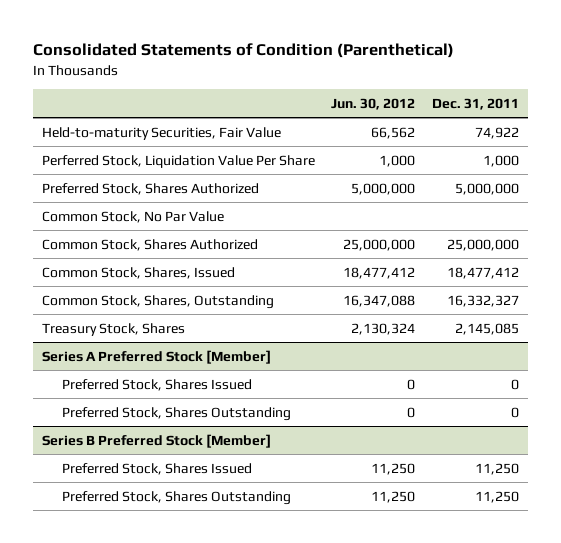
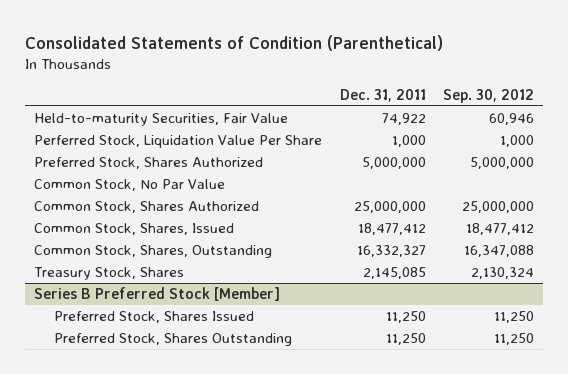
- | Jun. 30, 2012 | Dec. 31, 2011
+ | Dec. 31, 2011 | Sep. 30, 2012
- Series A Preferred Stock [Member]
- Preferred Stock, Shares Issued | 0 | 0
- Preferred Stock, Shares Outstanding | 0 | 0

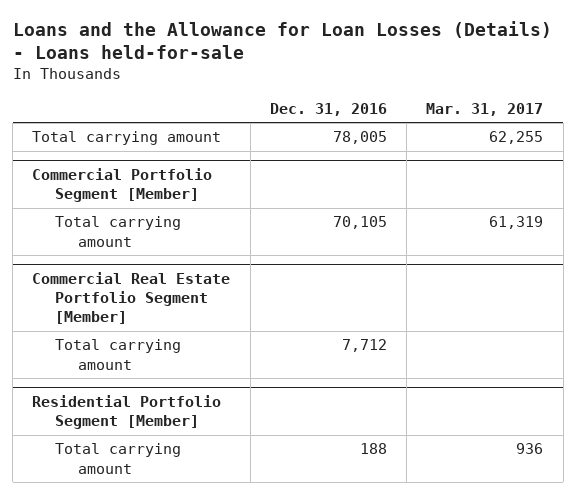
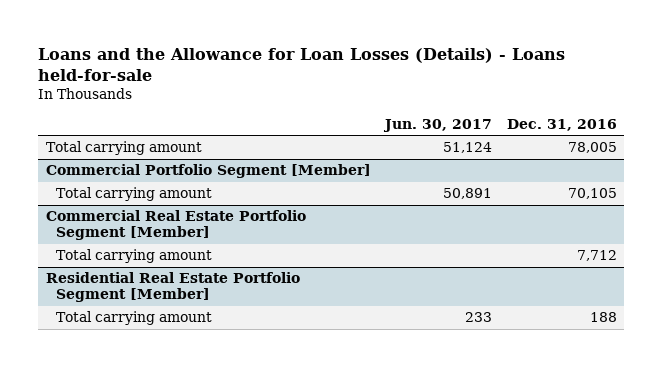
- | Dec. 31, 2016 | Mar. 31, 2017
+ | Jun. 30, 2017 | Dec. 31, 2016
- Residential Portfolio Segment [Member]
+ Residential Real Estate Portfolio Segment [Member]

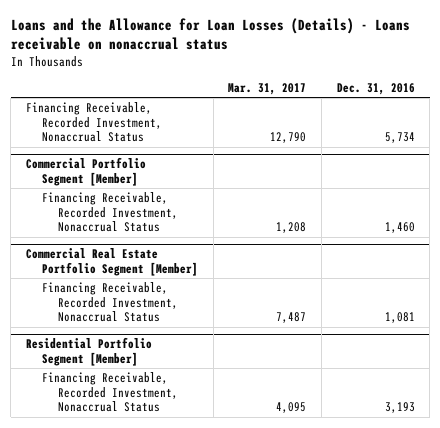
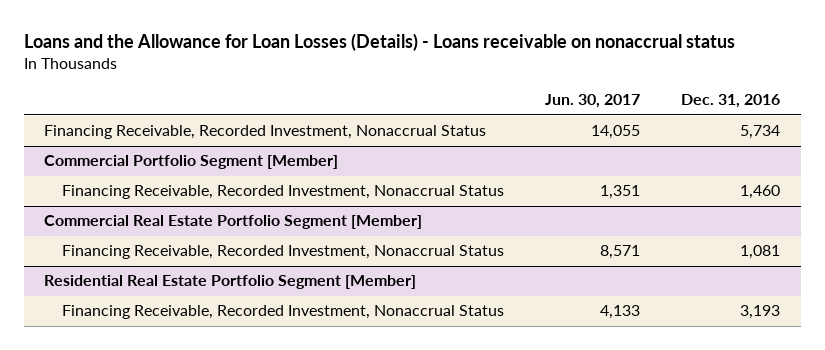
- | Mar. 31, 2017 | Dec. 31, 2016
+ | Jun. 30, 2017 | Dec. 31, 2016
- Residential Portfolio Segment [Member]
+ Residential Real Estate Portfolio Segment [Member]

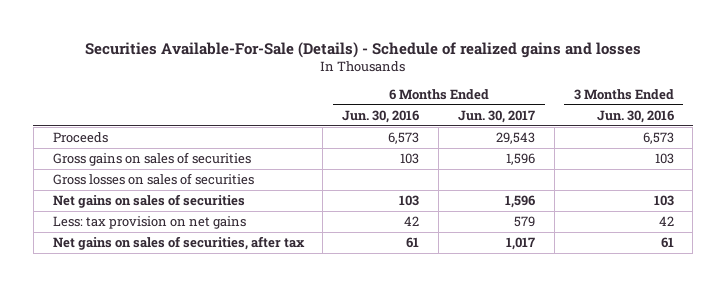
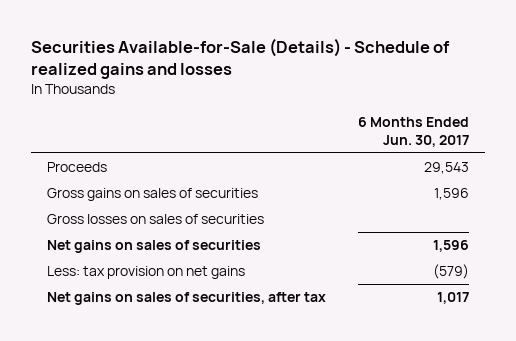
- Securities Available-For-Sale (Details) - Schedule of realized gains and losses
+ Securities Available-for-Sale (Details) - Schedule of realized gains and losses
- | 6 Months Ended Jun. 30, 2016 | 6 Months Ended Jun. 30, 2017 | 3 Months Ended Jun. 30, 2016
+ | 6 Months Ended Jun. 30, 2017
- Less: tax provision on net gains | 42 | 579 | 42
+ Less: tax provision on net gains | (579)

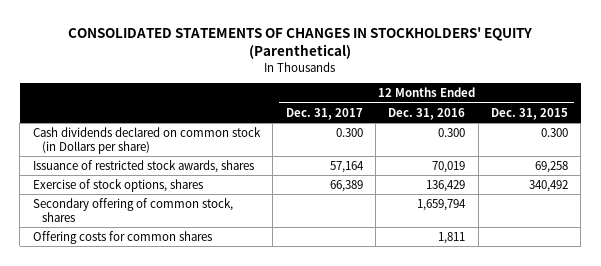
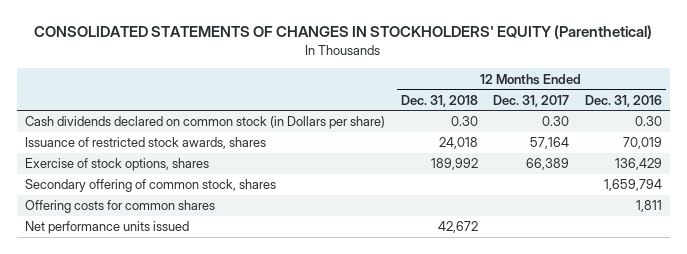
- | 12 Months Ended Dec. 31, 2017 | 12 Months Ended Dec. 31, 2016 | 12 Months Ended Dec. 31, 2015
+ | 12 Months Ended Dec. 31, 2018 | 12 Months Ended Dec. 31, 2017 | 12 Months Ended Dec. 31, 2016
- Cash dividends declared on common stock (in Dollars per share) | 0.300 | 0.300 | 0.300
+ Cash dividends declared on common stock (in Dollars per share) | 0.30 | 0.30 | 0.30
+ Net performance units issued | 42,672 | |

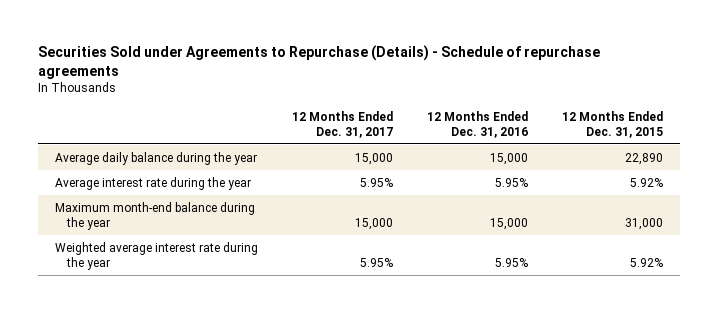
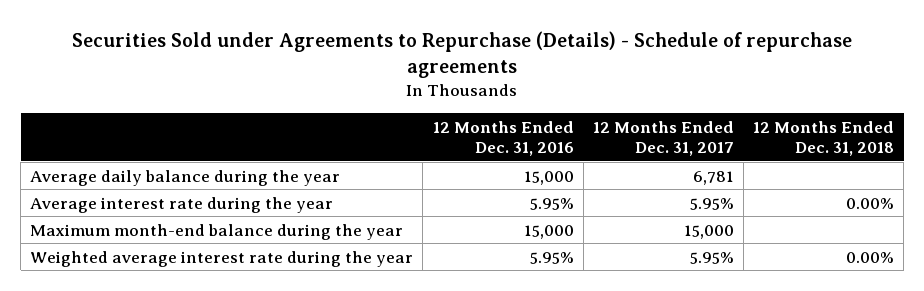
- | 12 Months Ended Dec. 31, 2017 | 12 Months Ended Dec. 31, 2016 | 12 Months Ended Dec. 31, 2015
+ | 12 Months Ended Dec. 31, 2016 | 12 Months Ended Dec. 31, 2017 | 12 Months Ended Dec. 31, 2018
- Average daily balance during the year | 15,000 | 15,000 | 22,890
+ Average daily balance during the year | 15,000 | 6,781 |

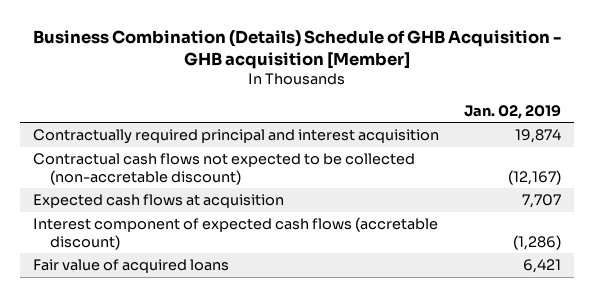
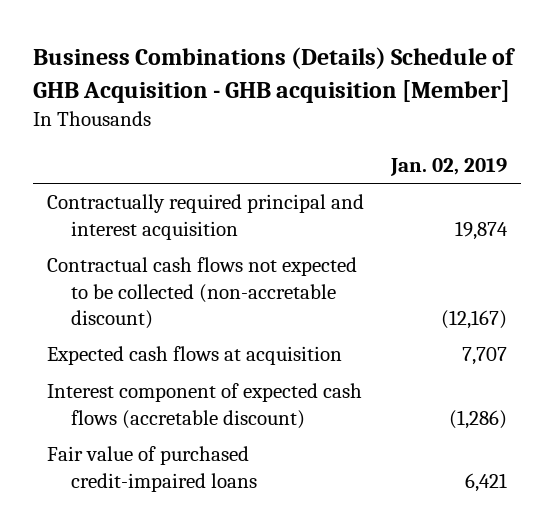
- Business Combination (Details) Schedule of GHB Acquisition - GHB acquisition [Member]
+ Business Combinations (Details) Schedule of GHB Acquisition - GHB acquisition [Member]
- Fair value of acquired loans | 6,421
+ Fair value of purchased credit-impaired loans | 6,421

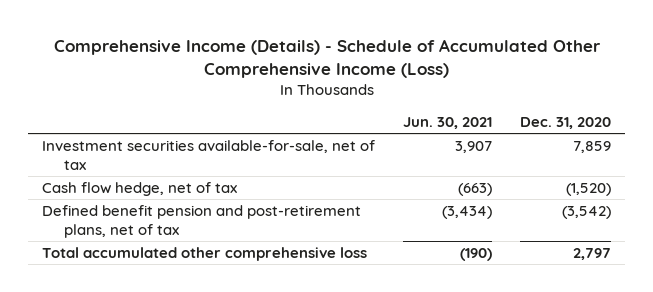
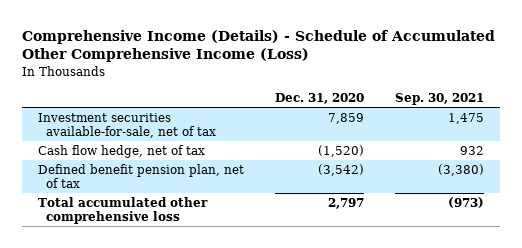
- | Jun. 30, 2021 | Dec. 31, 2020
+ | Dec. 31, 2020 | Sep. 30, 2021
- Defined benefit pension and post-retirement plans, net of tax | (3,434) | (3,542)
+ Defined benefit pension plan, net of tax | (3,542) | (3,380)

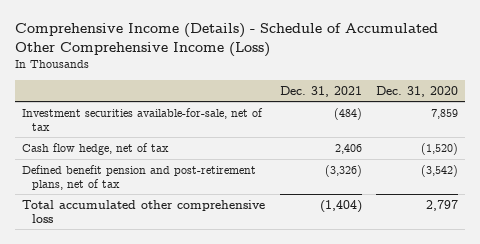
- | Dec. 31, 2020 | Sep. 30, 2021
+ | Dec. 31, 2021 | Dec. 31, 2020
- Defined benefit pension plan, net of tax | (3,542) | (3,380)
+ Defined benefit pension and post-retirement plans, net of tax | (3,326) | (3,542)

